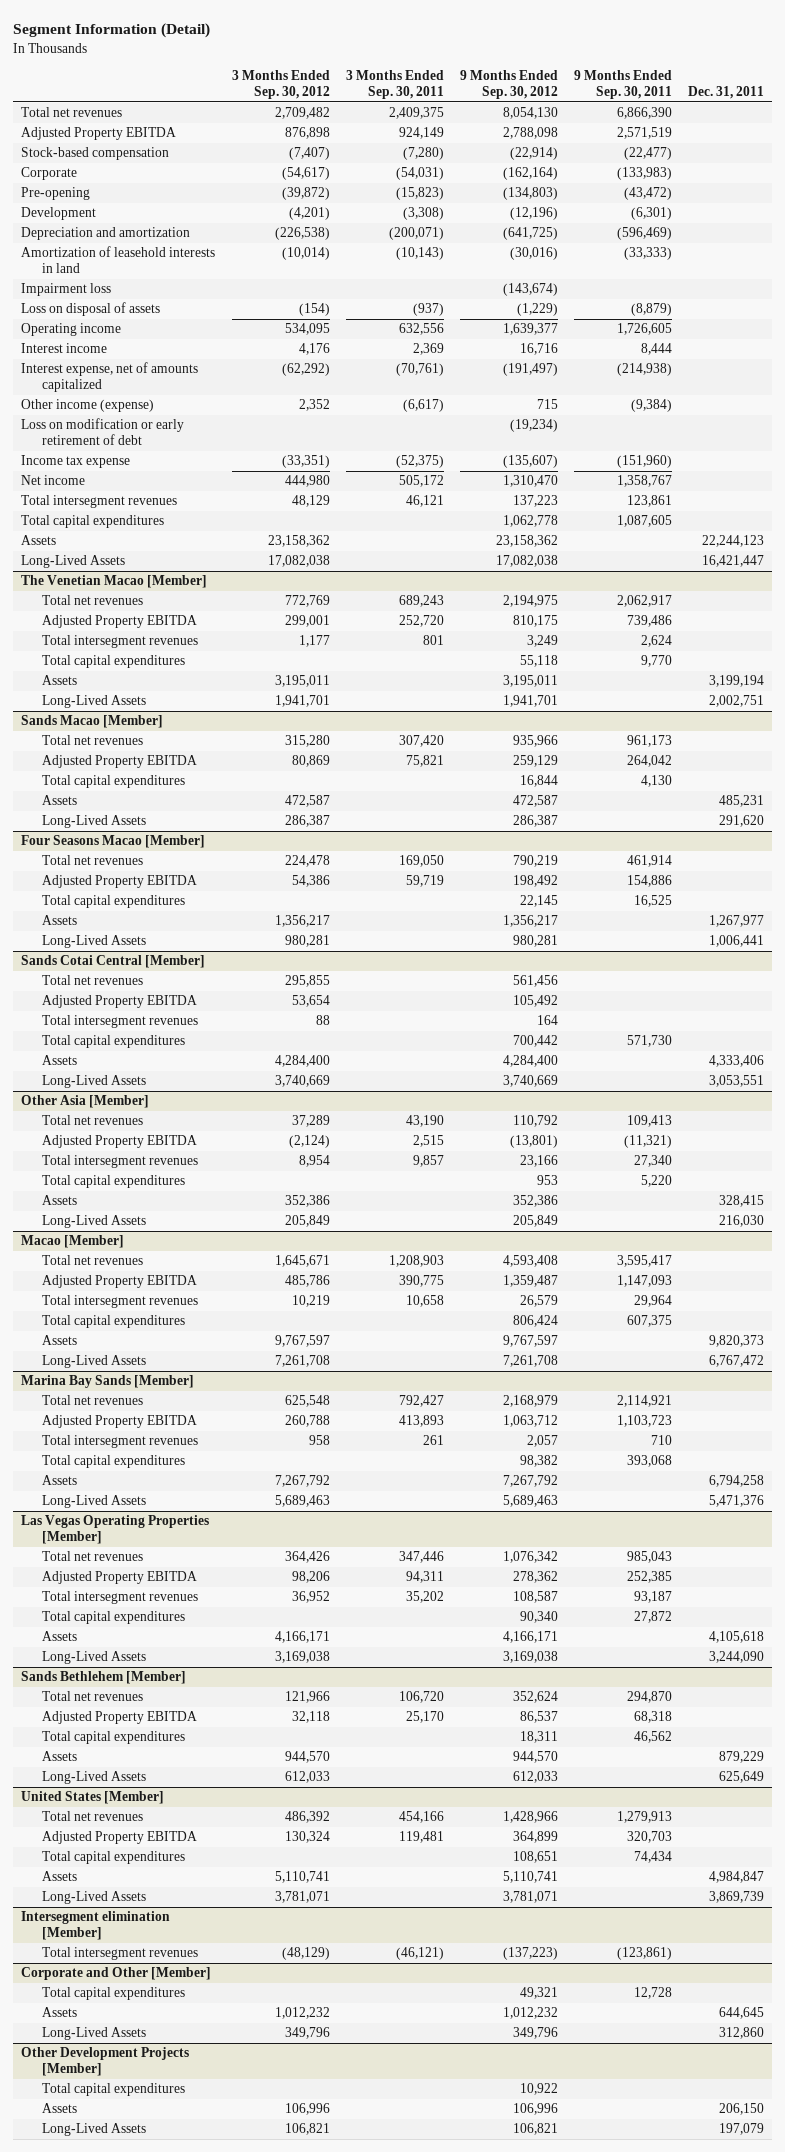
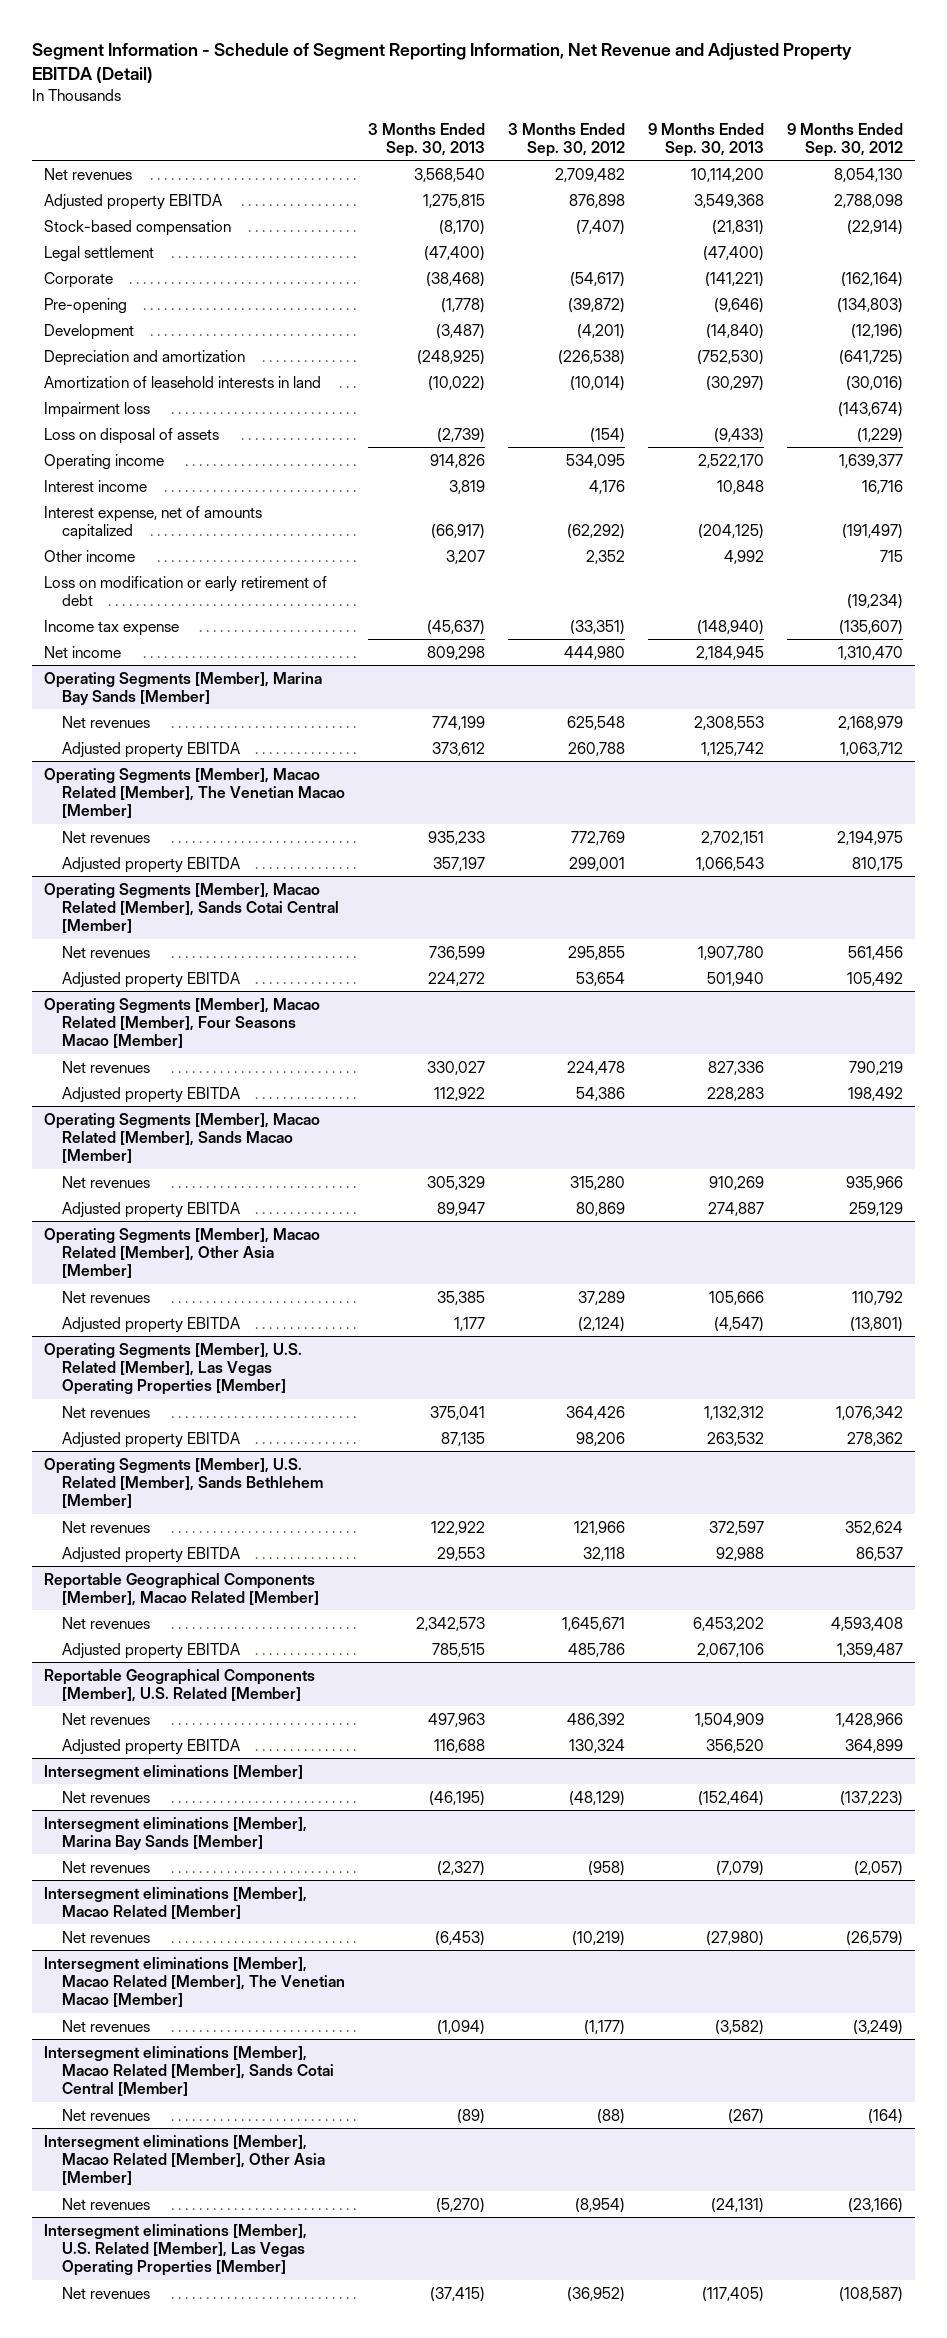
- Segment Information (Detail)
+ Segment Information - Schedule of Segment Reporting Information, Net Revenue and Adjusted Property EBITDA (Detail)
- | 3 Months Ended Sep. 30, 2012 | 3 Months Ended Sep. 30, 2011 | 9 Months Ended Sep. 30, 2012 | 9 Months Ended Sep. 30, 2011 | Dec. 31, 2011
+ | 3 Months Ended Sep. 30, 2013 | 3 Months Ended Sep. 30, 2012 | 9 Months Ended Sep. 30, 2013 | 9 Months Ended Sep. 30, 2012
- Total net revenues | 2,709,482 | 2,409,375 | 8,054,130 | 6,866,390 |
- Adjusted Property EBITDA | 876,898 | 924,149 | 2,788,098 | 2,571,519 |
+ Net revenues | 3,568,540 | 2,709,482 | 10,114,200 | 8,054,130
+ Adjusted property EBITDA | 1,275,815 | 876,898 | 3,549,368 | 2,788,098
+ Legal settlement | (47,400) | | (47,400) |
- Other income (expense) | 2,352 | (6,617) | 715 | (9,384) |
+ Other income | 3,207 | 2,352 | 4,992 | 715
- Total intersegment revenues | 48,129 | 46,121 | 137,223 | 123,861 |
- Total capital expenditures | | | 1,062,778 | 1,087,605 |
- Assets | 23,158,362 | | 23,158,362 | | 22,244,123
- Long-Lived Assets | 17,082,038 | | 17,082,038 | | 16,421,447
- The Venetian Macao [Member]
- Total net revenues | 772,769 | 689,243 | 2,194,975 | 2,062,917 |
- Adjusted Property EBITDA | 299,001 | 252,720 | 810,175 | 739,486 |
- Total intersegment revenues | 1,177 | 801 | 3,249 | 2,624 |
- Total capital expenditures | | | 55,118 | 9,770 |
- Assets | 3,195,011 | | 3,195,011 | | 3,199,194
- Long-Lived Assets | 1,941,701 | | 1,941,701 | | 2,002,751
- Sands Macao [Member]
- Total net revenues | 315,280 | 307,420 | 935,966 | 961,173 |
- Adjusted Property EBITDA | 80,869 | 75,821 | 259,129 | 264,042 |
- Total capital expenditures | | | 16,844 | 4,130 |
- Assets | 472,587 | | 472,587 | | 485,231
- Long-Lived Assets | 286,387 | | 286,387 | | 291,620
- Four Seasons Macao [Member]
- Total net revenues | 224,478 | 169,050 | 790,219 | 461,914 |
- Adjusted Property EBITDA | 54,386 | 59,719 | 198,492 | 154,886 |
- Total capital expenditures | | | 22,145 | 16,525 |
- Assets | 1,356,217 | | 1,356,217 | | 1,267,977
- Long-Lived Assets | 980,281 | | 980,281 | | 1,006,441
- Sands Cotai Central [Member]
- Total net revenues | 295,855 | | 561,456 | |
- Adjusted Property EBITDA | 53,654 | | 105,492 | |
- Total intersegment revenues | 88 | | 164 | |
- Total capital expenditures | | | 700,442 | 571,730 |
- Assets | 4,284,400 | | 4,284,400 | | 4,333,406
- Long-Lived Assets | 3,740,669 | | 3,740,669 | | 3,053,551
- Other Asia [Member]
- Total net revenues | 37,289 | 43,190 | 110,792 | 109,413 |
- Adjusted Property EBITDA | (2,124) | 2,515 | (13,801) | (11,321) |
- Total intersegment revenues | 8,954 | 9,857 | 23,166 | 27,340 |
- Total capital expenditures | | | 953 | 5,220 |
- Assets | 352,386 | | 352,386 | | 328,415
- Long-Lived Assets | 205,849 | | 205,849 | | 216,030
- Macao [Member]
- Total net revenues | 1,645,671 | 1,208,903 | 4,593,408 | 3,595,417 |
- Adjusted Property EBITDA | 485,786 | 390,775 | 1,359,487 | 1,147,093 |
- Total intersegment revenues | 10,219 | 10,658 | 26,579 | 29,964 |
- Total capital expenditures | | | 806,424 | 607,375 |
- Assets | 9,767,597 | | 9,767,597 | | 9,820,373
- Long-Lived Assets | 7,261,708 | | 7,261,708 | | 6,767,472
- Marina Bay Sands [Member]
- Total net revenues | 625,548 | 792,427 | 2,168,979 | 2,114,921 |
- Adjusted Property EBITDA | 260,788 | 413,893 | 1,063,712 | 1,103,723 |
- Total intersegment revenues | 958 | 261 | 2,057 | 710 |
- Total capital expenditures | | | 98,382 | 393,068 |
- Assets | 7,267,792 | | 7,267,792 | | 6,794,258
- Long-Lived Assets | 5,689,463 | | 5,689,463 | | 5,471,376
- Las Vegas Operating Properties [Member]
- Total net revenues | 364,426 | 347,446 | 1,076,342 | 985,043 |
- Adjusted Property EBITDA | 98,206 | 94,311 | 278,362 | 252,385 |
- Total intersegment revenues | 36,952 | 35,202 | 108,587 | 93,187 |
- Total capital expenditures | | | 90,340 | 27,872 |
- Assets | 4,166,171 | | 4,166,171 | | 4,105,618
- Long-Lived Assets | 3,169,038 | | 3,169,038 | | 3,244,090
- Sands Bethlehem [Member]
- Total net revenues | 121,966 | 106,720 | 352,624 | 294,870 |
- Adjusted Property EBITDA | 32,118 | 25,170 | 86,537 | 68,318 |
- Total capital expenditures | | | 18,311 | 46,562 |
- Assets | 944,570 | | 944,570 | | 879,229
- Long-Lived Assets | 612,033 | | 612,033 | | 625,649
- United States [Member]
- Total net revenues | 486,392 | 454,166 | 1,428,966 | 1,279,913 |
- Adjusted Property EBITDA | 130,324 | 119,481 | 364,899 | 320,703 |
- Total capital expenditures | | | 108,651 | 74,434 |
- Assets | 5,110,741 | | 5,110,741 | | 4,984,847
- Long-Lived Assets | 3,781,071 | | 3,781,071 | | 3,869,739
- Intersegment elimination [Member]
- Total intersegment revenues | (48,129) | (46,121) | (137,223) | (123,861) |
- Corporate and Other [Member]
- Total capital expenditures | | | 49,321 | 12,728 |
- Assets | 1,012,232 | | 1,012,232 | | 644,645
- Long-Lived Assets | 349,796 | | 349,796 | | 312,860
- Other Development Projects [Member]
- Total capital expenditures | | | 10,922 | |
- Assets | 106,996 | | 106,996 | | 206,150
- Long-Lived Assets | 106,821 | | 106,821 | | 197,079
+ Operating Segments [Member], Marina Bay Sands [Member]
+ Net revenues | 774,199 | 625,548 | 2,308,553 | 2,168,979
+ Adjusted property EBITDA | 373,612 | 260,788 | 1,125,742 | 1,063,712
+ Operating Segments [Member], Macao Related [Member], The Venetian Macao [Member]
+ Net revenues | 935,233 | 772,769 | 2,702,151 | 2,194,975
+ Adjusted property EBITDA | 357,197 | 299,001 | 1,066,543 | 810,175
+ Operating Segments [Member], Macao Related [Member], Sands Cotai Central [Member]
+ Net revenues | 736,599 | 295,855 | 1,907,780 | 561,456
+ Adjusted property EBITDA | 224,272 | 53,654 | 501,940 | 105,492
+ Operating Segments [Member], Macao Related [Member], Four Seasons Macao [Member]
+ Net revenues | 330,027 | 224,478 | 827,336 | 790,219
+ Adjusted property EBITDA | 112,922 | 54,386 | 228,283 | 198,492
+ Operating Segments [Member], Macao Related [Member], Sands Macao [Member]
+ Net revenues | 305,329 | 315,280 | 910,269 | 935,966
+ Adjusted property EBITDA | 89,947 | 80,869 | 274,887 | 259,129
+ Operating Segments [Member], Macao Related [Member], Other Asia [Member]
+ Net revenues | 35,385 | 37,289 | 105,666 | 110,792
+ Adjusted property EBITDA | 1,177 | (2,124) | (4,547) | (13,801)
+ Operating Segments [Member], U.S. Related [Member], Las Vegas Operating Properties [Member]
+ Net revenues | 375,041 | 364,426 | 1,132,312 | 1,076,342
+ Adjusted property EBITDA | 87,135 | 98,206 | 263,532 | 278,362
+ Operating Segments [Member], U.S. Related [Member], Sands Bethlehem [Member]
+ Net revenues | 122,922 | 121,966 | 372,597 | 352,624
+ Adjusted property EBITDA | 29,553 | 32,118 | 92,988 | 86,537
+ Reportable Geographical Components [Member], Macao Related [Member]
+ Net revenues | 2,342,573 | 1,645,671 | 6,453,202 | 4,593,408
+ Adjusted property EBITDA | 785,515 | 485,786 | 2,067,106 | 1,359,487
+ Reportable Geographical Components [Member], U.S. Related [Member]
+ Net revenues | 497,963 | 486,392 | 1,504,909 | 1,428,966
+ Adjusted property EBITDA | 116,688 | 130,324 | 356,520 | 364,899
+ Intersegment eliminations [Member]
+ Net revenues | (46,195) | (48,129) | (152,464) | (137,223)
+ Intersegment eliminations [Member], Marina Bay Sands [Member]
+ Net revenues | (2,327) | (958) | (7,079) | (2,057)
+ Intersegment eliminations [Member], Macao Related [Member]
+ Net revenues | (6,453) | (10,219) | (27,980) | (26,579)
+ Intersegment eliminations [Member], Macao Related [Member], The Venetian Macao [Member]
+ Net revenues | (1,094) | (1,177) | (3,582) | (3,249)
+ Intersegment eliminations [Member], Macao Related [Member], Sands Cotai Central [Member]
+ Net revenues | (89) | (88) | (267) | (164)
+ Intersegment eliminations [Member], Macao Related [Member], Other Asia [Member]
+ Net revenues | (5,270) | (8,954) | (24,131) | (23,166)
+ Intersegment eliminations [Member], U.S. Related [Member], Las Vegas Operating Properties [Member]
+ Net revenues | (37,415) | (36,952) | (117,405) | (108,587)

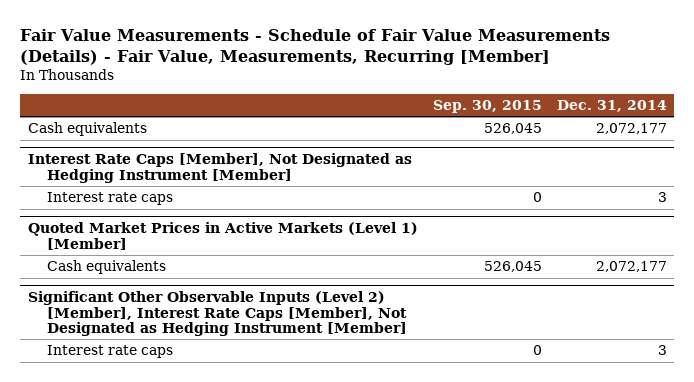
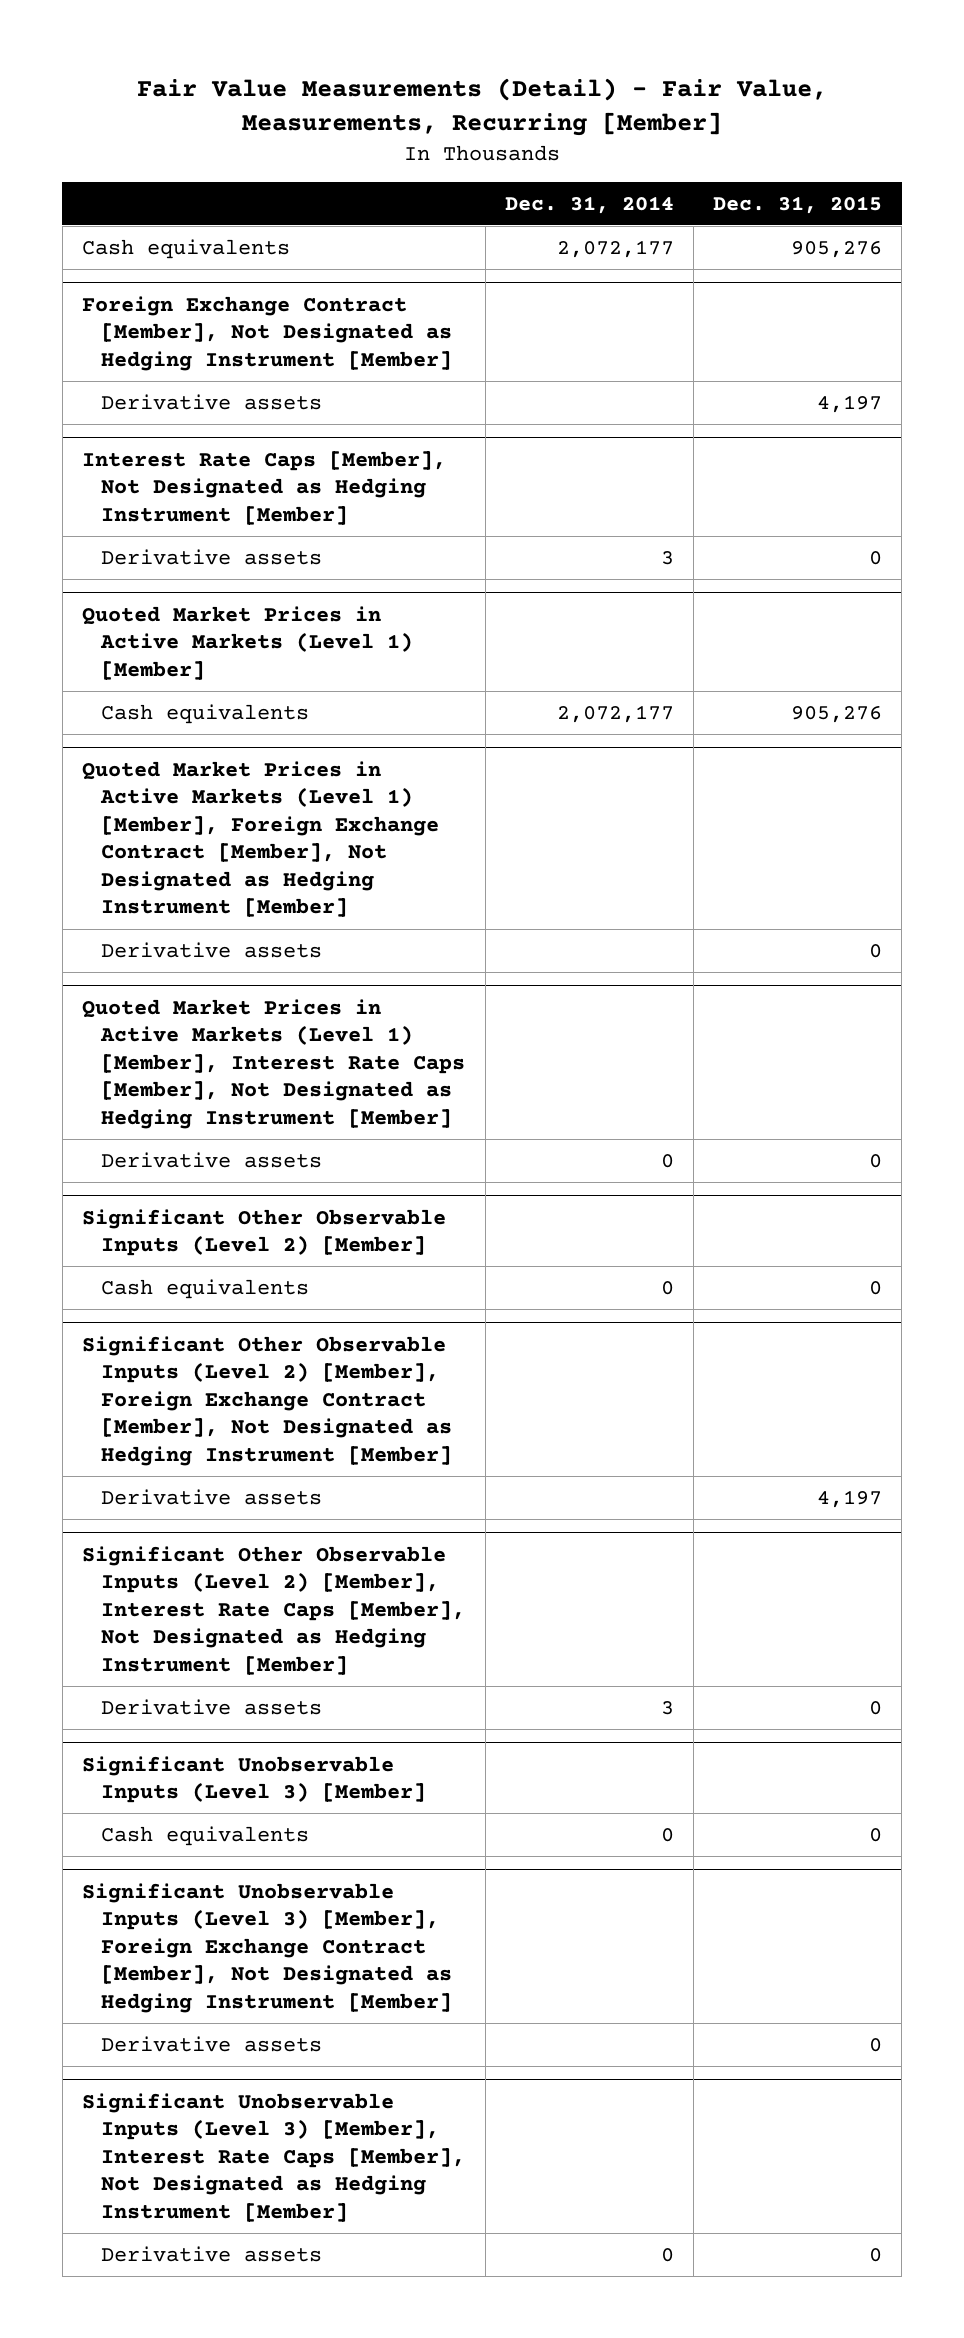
- Fair Value Measurements - Schedule of Fair Value Measurements (Details) - Fair Value, Measurements, Recurring [Member]
+ Fair Value Measurements (Detail) - Fair Value, Measurements, Recurring [Member]
- | Sep. 30, 2015 | Dec. 31, 2014
+ | Dec. 31, 2014 | Dec. 31, 2015
+ Foreign Exchange Contract [Member], Not Designated as Hedging Instrument [Member]
+ Derivative assets | | 4,197
@ Interest Rate Caps [Member], Not Designated as Hedging Instrument [Member]
- Interest rate caps | 0 | 3
+ Derivative assets | 3 | 0
+ Quoted Market Prices in Active Markets (Level 1) [Member], Foreign Exchange Contract [Member], Not Designated as Hedging Instrument [Member]
+ Derivative assets | | 0
+ Quoted Market Prices in Active Markets (Level 1) [Member], Interest Rate Caps [Member], Not Designated as Hedging Instrument [Member]
+ Derivative assets | 0 | 0
+ Significant Other Observable Inputs (Level 2) [Member]
+ Cash equivalents | 0 | 0
+ Significant Other Observable Inputs (Level 2) [Member], Foreign Exchange Contract [Member], Not Designated as Hedging Instrument [Member]
+ Derivative assets | | 4,197
@ Significant Other Observable Inputs (Level 2) [Member], Interest Rate Caps [Member], Not Designated as Hedging Instrument [Member]
- Interest rate caps | 0 | 3
+ Derivative assets | 3 | 0
+ Significant Unobservable Inputs (Level 3) [Member]
+ Cash equivalents | 0 | 0
+ Significant Unobservable Inputs (Level 3) [Member], Foreign Exchange Contract [Member], Not Designated as Hedging Instrument [Member]
+ Derivative assets | | 0
+ Significant Unobservable Inputs (Level 3) [Member], Interest Rate Caps [Member], Not Designated as Hedging Instrument [Member]
+ Derivative assets | 0 | 0

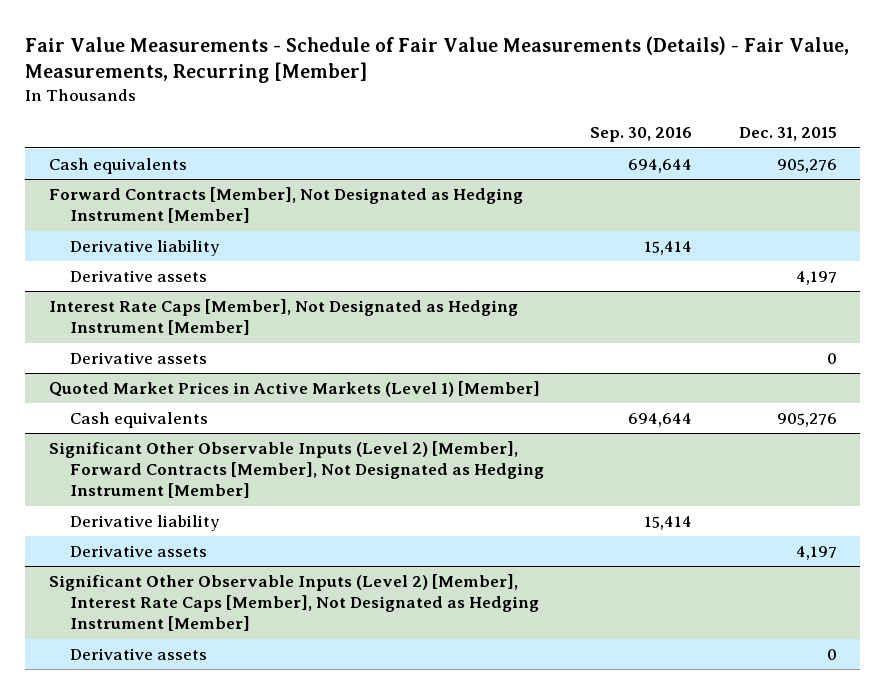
- Fair Value Measurements (Detail) - Fair Value, Measurements, Recurring [Member]
+ Fair Value Measurements - Schedule of Fair Value Measurements (Details) - Fair Value, Measurements, Recurring [Member]
- | Dec. 31, 2014 | Dec. 31, 2015
+ | Sep. 30, 2016 | Dec. 31, 2015
- Foreign Exchange Contract [Member], Not Designated as Hedging Instrument [Member]
+ Forward Contracts [Member], Not Designated as Hedging Instrument [Member]
+ Derivative liability | 15,414 |
- Quoted Market Prices in Active Markets (Level 1) [Member], Foreign Exchange Contract [Member], Not Designated as Hedging Instrument [Member]
- Derivative assets | | 0
- Quoted Market Prices in Active Markets (Level 1) [Member], Interest Rate Caps [Member], Not Designated as Hedging Instrument [Member]
- Derivative assets | 0 | 0
- Significant Other Observable Inputs (Level 2) [Member]
- Cash equivalents | 0 | 0
- Significant Other Observable Inputs (Level 2) [Member], Foreign Exchange Contract [Member], Not Designated as Hedging Instrument [Member]
+ Significant Other Observable Inputs (Level 2) [Member], Forward Contracts [Member], Not Designated as Hedging Instrument [Member]
+ Derivative liability | 15,414 |
- Significant Unobservable Inputs (Level 3) [Member]
- Cash equivalents | 0 | 0
- Significant Unobservable Inputs (Level 3) [Member], Foreign Exchange Contract [Member], Not Designated as Hedging Instrument [Member]
- Derivative assets | | 0
- Significant Unobservable Inputs (Level 3) [Member], Interest Rate Caps [Member], Not Designated as Hedging Instrument [Member]
- Derivative assets | 0 | 0

